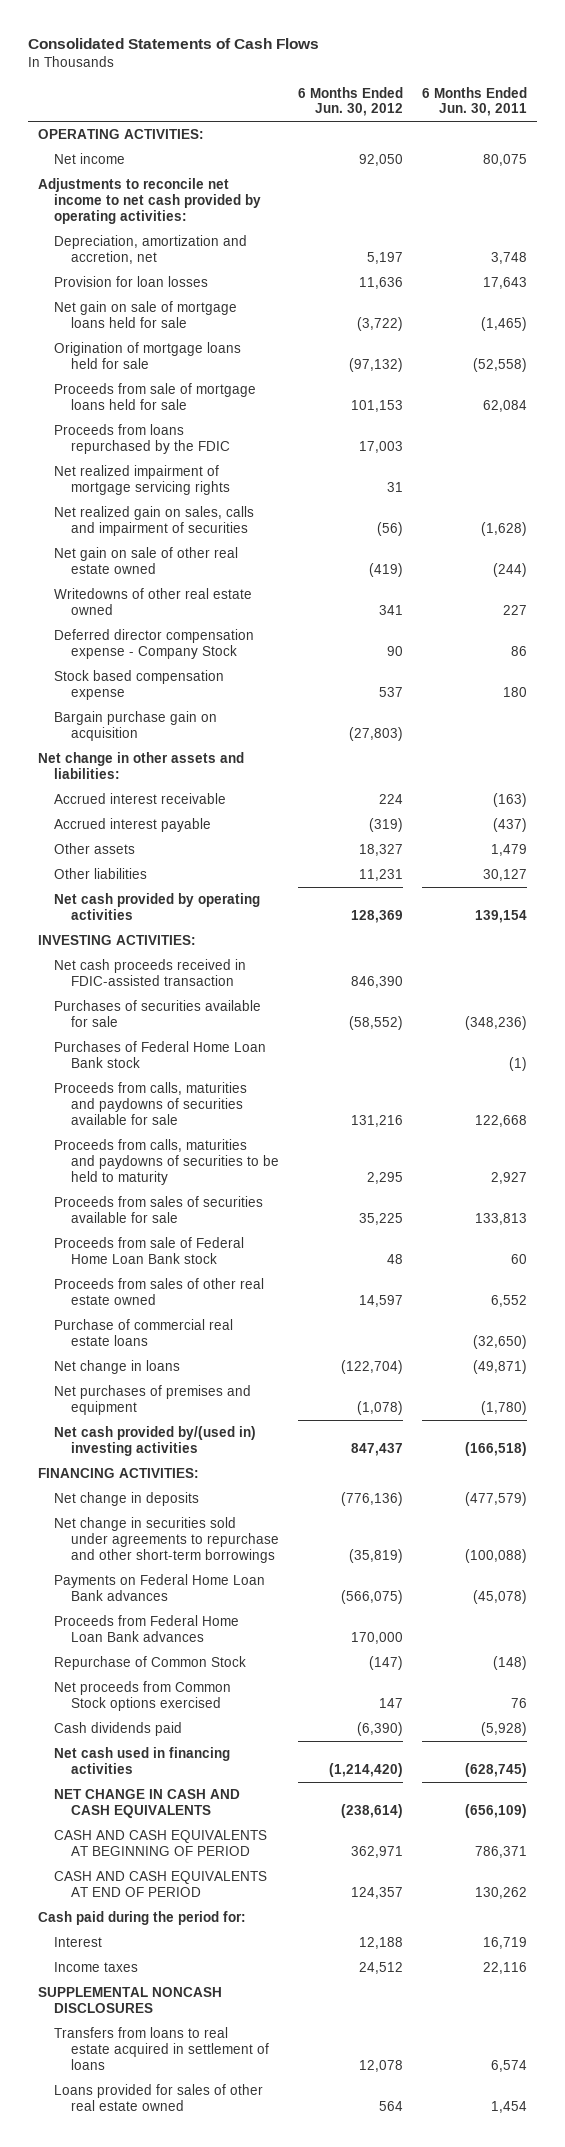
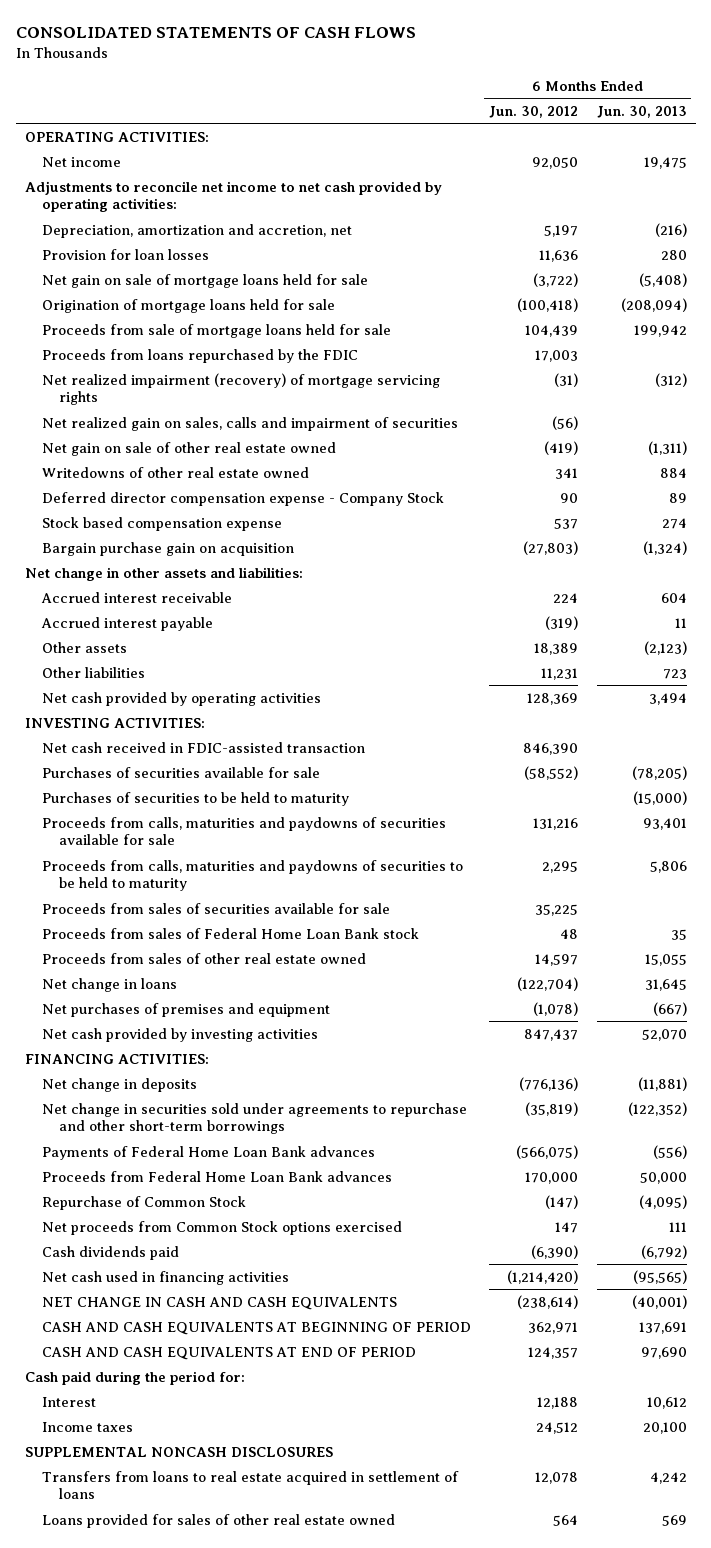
- Consolidated Statements of Cash Flows
+ CONSOLIDATED STATEMENTS OF CASH FLOWS
- | 6 Months Ended Jun. 30, 2012 | 6 Months Ended Jun. 30, 2011
+ | 6 Months Ended Jun. 30, 2012 | 6 Months Ended Jun. 30, 2013
- Origination of mortgage loans held for sale | (97,132) | (52,558)
- Proceeds from sale of mortgage loans held for sale | 101,153 | 62,084
+ Origination of mortgage loans held for sale | (100,418) | (208,094)
+ Proceeds from sale of mortgage loans held for sale | 104,439 | 199,942
- Net realized impairment of mortgage servicing rights | 31 |
+ Net realized impairment (recovery) of mortgage servicing rights | (31) | (312)
- Other assets | 18,327 | 1,479
+ Other assets | 18,389 | (2,123)
- Net cash proceeds received in FDIC-assisted transaction | 846,390 |
+ Net cash received in FDIC-assisted transaction | 846,390 |
- Purchases of Federal Home Loan Bank stock | | (1)
+ Purchases of securities to be held to maturity | | (15,000)
- Proceeds from sale of Federal Home Loan Bank stock | 48 | 60
+ Proceeds from sales of Federal Home Loan Bank stock | 48 | 35
- Purchase of commercial real estate loans | | (32,650)
- Net cash provided by/(used in) investing activities | 847,437 | (166,518)
+ Net cash provided by investing activities | 847,437 | 52,070
- Payments on Federal Home Loan Bank advances | (566,075) | (45,078)
+ Payments of Federal Home Loan Bank advances | (566,075) | (556)

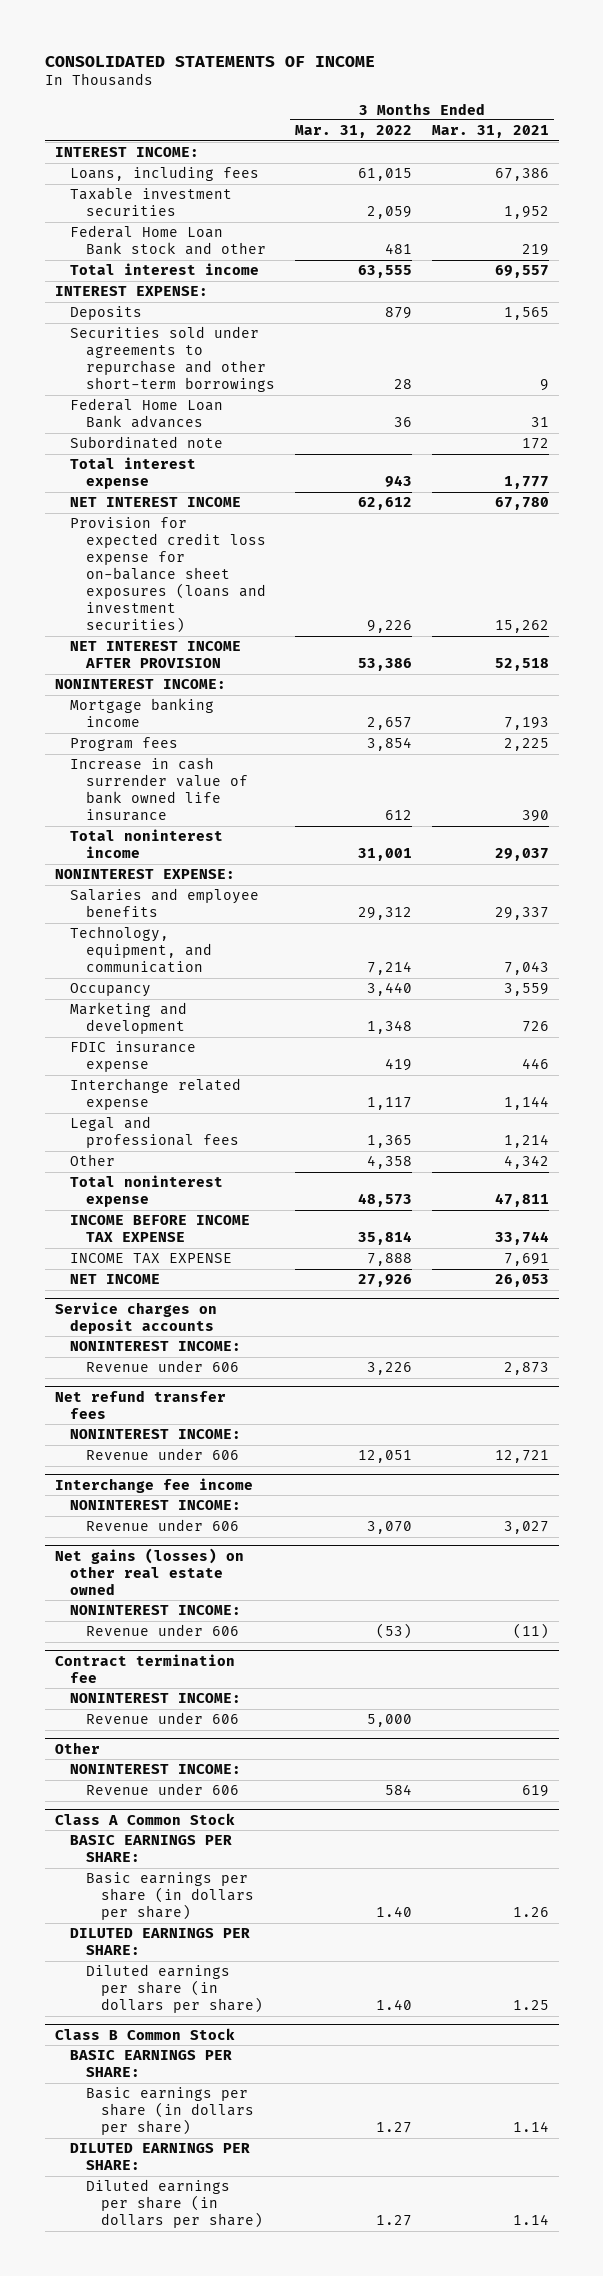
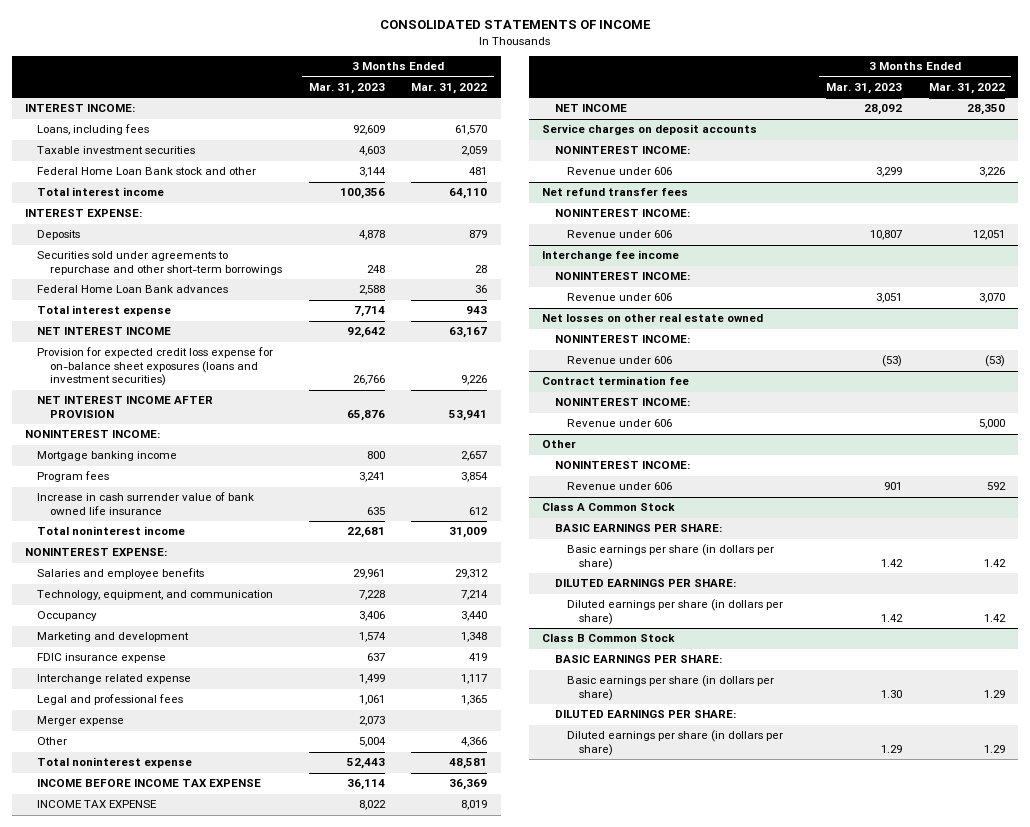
- | 3 Months Ended Mar. 31, 2022 | 3 Months Ended Mar. 31, 2021
+ | 3 Months Ended Mar. 31, 2023 | 3 Months Ended Mar. 31, 2022
- Loans, including fees | 61,015 | 67,386
+ Loans, including fees | 92,609 | 61,570
- Total interest income | 63,555 | 69,557
+ Total interest income | 100,356 | 64,110
- Subordinated note | | 172
- NET INTEREST INCOME | 62,612 | 67,780
+ NET INTEREST INCOME | 92,642 | 63,167
- NET INTEREST INCOME AFTER PROVISION | 53,386 | 52,518
+ NET INTEREST INCOME AFTER PROVISION | 65,876 | 53,941
- Total noninterest income | 31,001 | 29,037
+ Total noninterest income | 22,681 | 31,009
- Other | 4,358 | 4,342
- Total noninterest expense | 48,573 | 47,811
- INCOME BEFORE INCOME TAX EXPENSE | 35,814 | 33,744
- INCOME TAX EXPENSE | 7,888 | 7,691
- NET INCOME | 27,926 | 26,053
+ Merger expense | 2,073 |
+ Other | 5,004 | 4,366
+ Total noninterest expense | 52,443 | 48,581
+ INCOME BEFORE INCOME TAX EXPENSE | 36,114 | 36,369
+ INCOME TAX EXPENSE | 8,022 | 8,019
+ NET INCOME | 28,092 | 28,350
- Net gains (losses) on other real estate owned
+ Net losses on other real estate owned
@ Other
- Revenue under 606 | 584 | 619
+ Revenue under 606 | 901 | 592
@ Class A Common Stock
- Basic earnings per share (in dollars per share) | 1.40 | 1.26
+ Basic earnings per share (in dollars per share) | 1.42 | 1.42
- Diluted earnings per share (in dollars per share) | 1.40 | 1.25
+ Diluted earnings per share (in dollars per share) | 1.42 | 1.42
@ Class B Common Stock
- Basic earnings per share (in dollars per share) | 1.27 | 1.14
+ Basic earnings per share (in dollars per share) | 1.30 | 1.29
- Diluted earnings per share (in dollars per share) | 1.27 | 1.14
+ Diluted earnings per share (in dollars per share) | 1.29 | 1.29

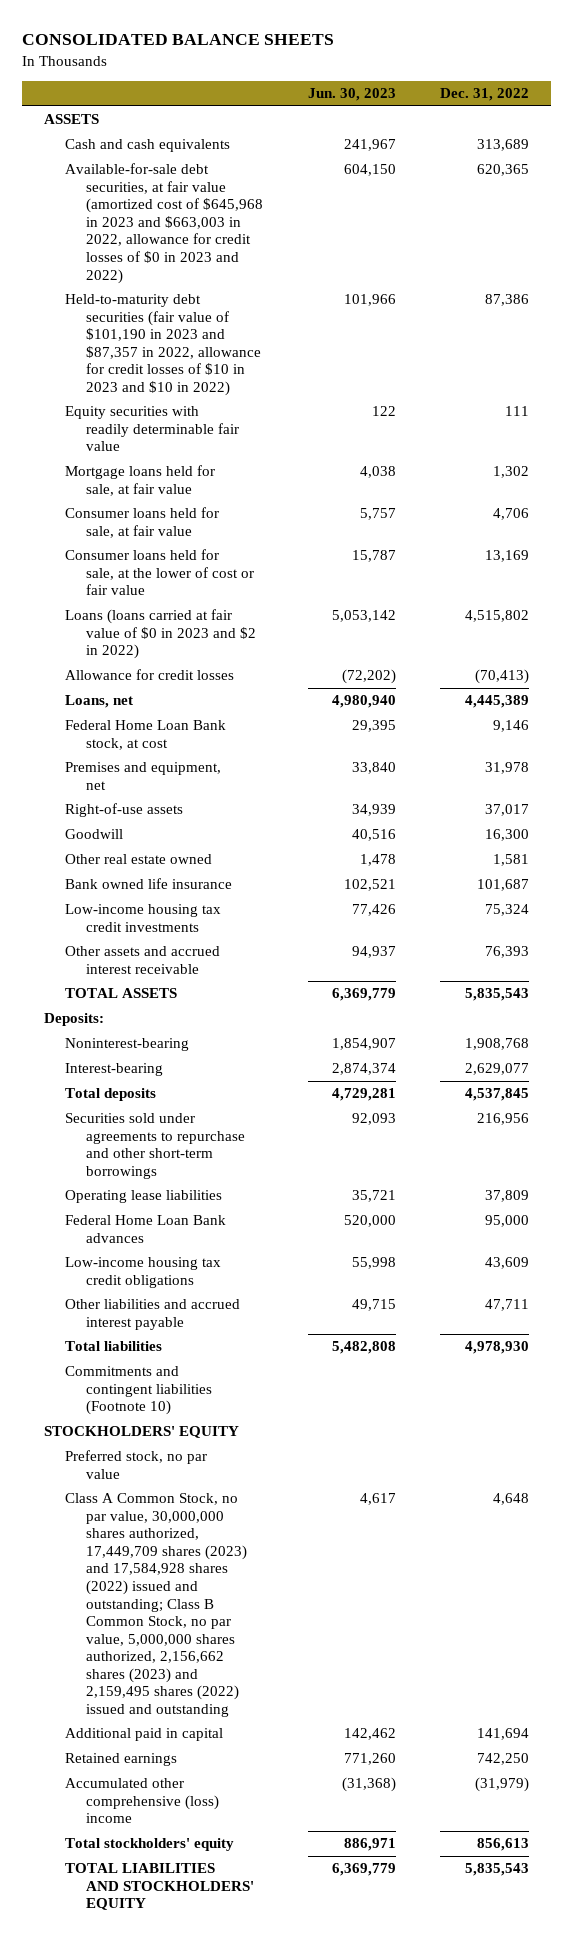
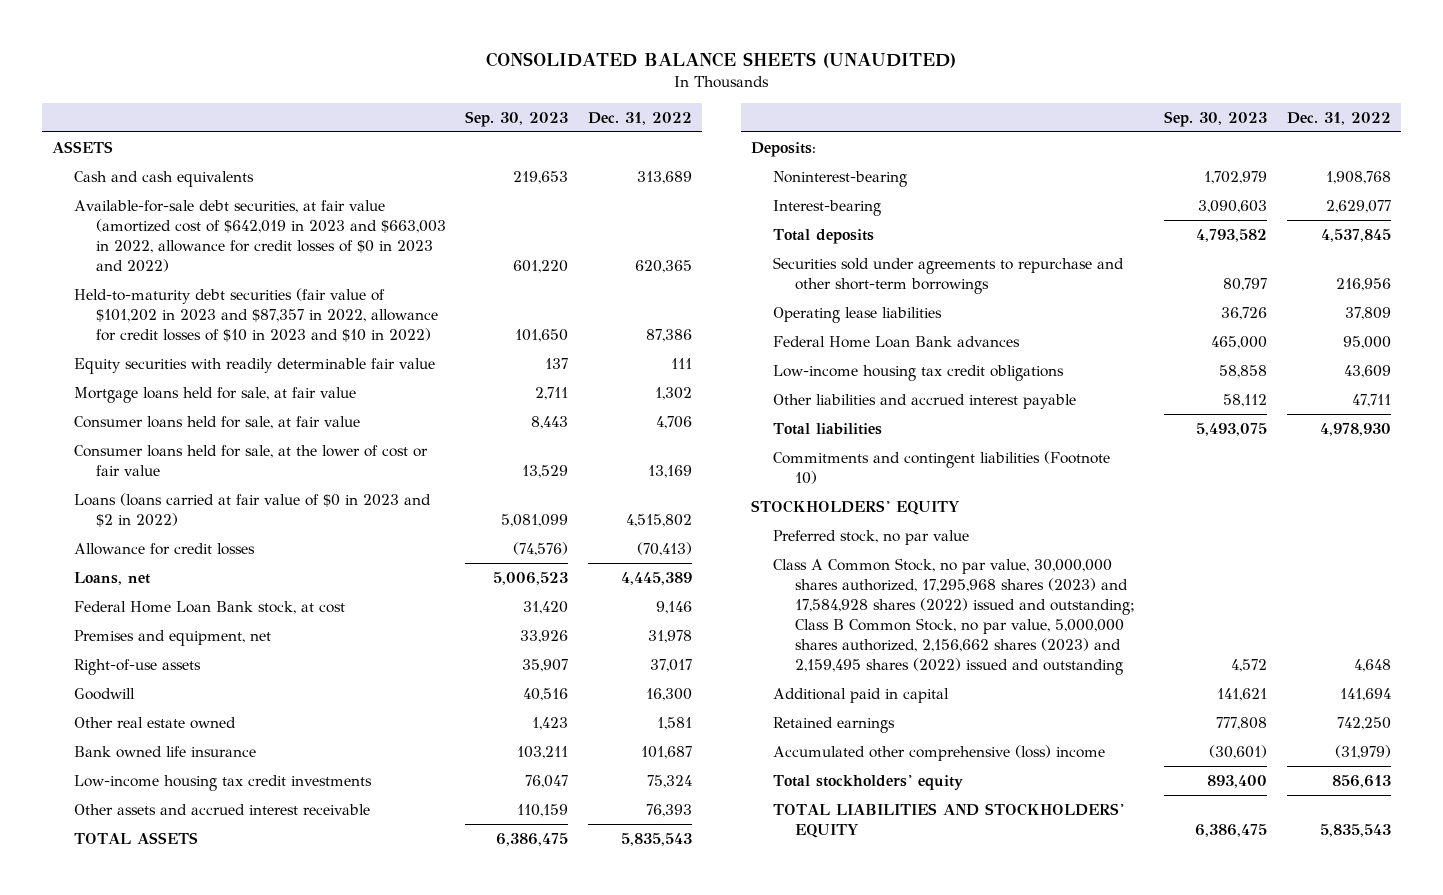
- CONSOLIDATED BALANCE SHEETS
+ CONSOLIDATED BALANCE SHEETS (UNAUDITED)
- | Jun. 30, 2023 | Dec. 31, 2022
+ | Sep. 30, 2023 | Dec. 31, 2022
- Available-for-sale debt securities, at fair value (amortized cost of $645,968 in 2023 and $663,003 in 2022, allowance for credit losses of $0 in 2023 and 2022) | 604,150 | 620,365
- Held-to-maturity debt securities (fair value of $101,190 in 2023 and $87,357 in 2022, allowance for credit losses of $10 in 2023 and $10 in 2022) | 101,966 | 87,386
+ Available-for-sale debt securities, at fair value (amortized cost of $642,019 in 2023 and $663,003 in 2022, allowance for credit losses of $0 in 2023 and 2022) | 601,220 | 620,365
+ Held-to-maturity debt securities (fair value of $101,202 in 2023 and $87,357 in 2022, allowance for credit losses of $10 in 2023 and $10 in 2022) | 101,650 | 87,386
- Class A Common Stock, no par value, 30,000,000 shares authorized, 17,449,709 shares (2023) and 17,584,928 shares (2022) issued and outstanding; Class B Common Stock, no par value, 5,000,000 shares authorized, 2,156,662 shares (2023) and 2,159,495 shares (2022) issued and outstanding | 4,617 | 4,648
+ Class A Common Stock, no par value, 30,000,000 shares authorized, 17,295,968 shares (2023) and 17,584,928 shares (2022) issued and outstanding; Class B Common Stock, no par value, 5,000,000 shares authorized, 2,156,662 shares (2023) and 2,159,495 shares (2022) issued and outstanding | 4,572 | 4,648

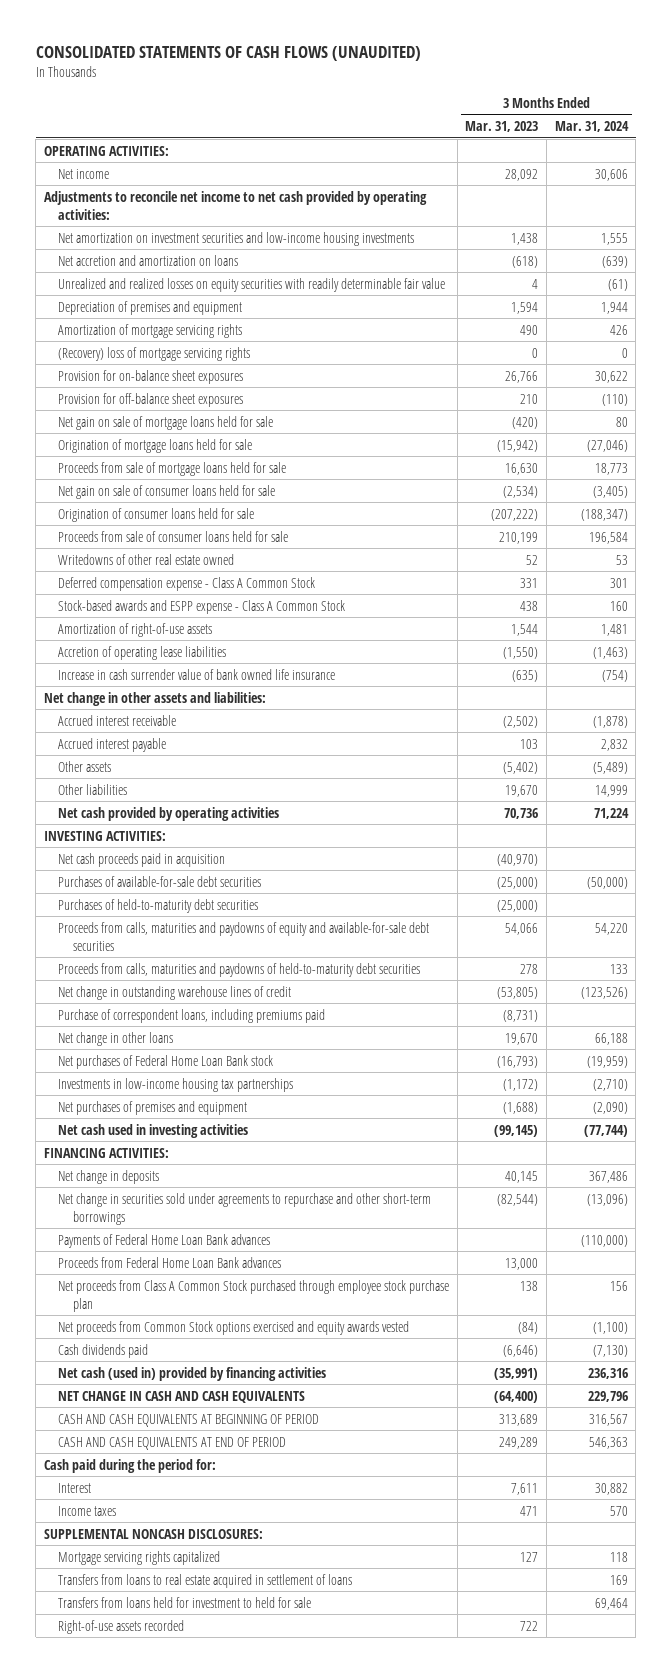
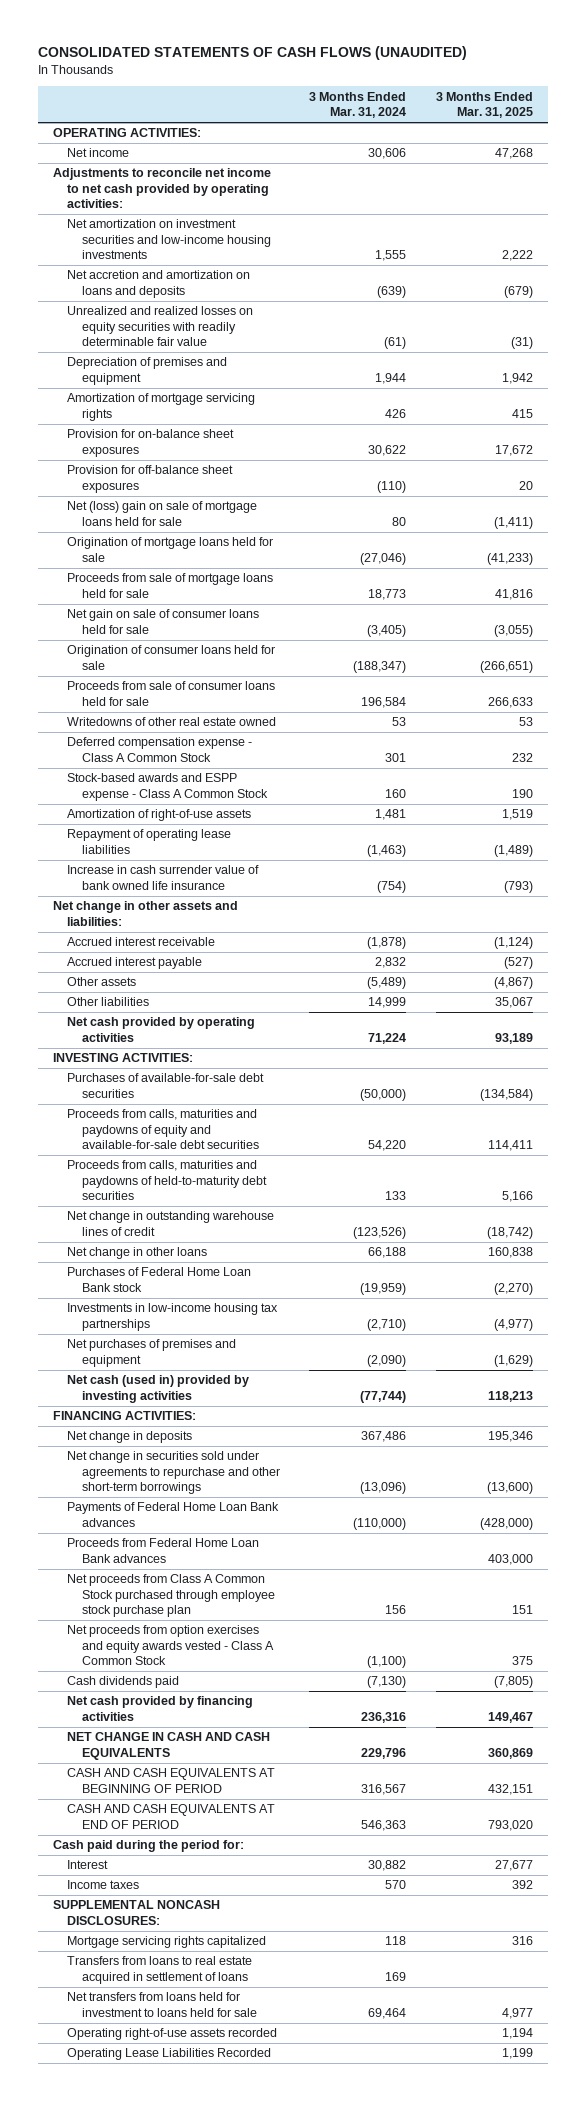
- | 3 Months Ended Mar. 31, 2023 | 3 Months Ended Mar. 31, 2024
+ | 3 Months Ended Mar. 31, 2024 | 3 Months Ended Mar. 31, 2025
- Net accretion and amortization on loans | (618) | (639)
+ Net accretion and amortization on loans and deposits | (639) | (679)
- (Recovery) loss of mortgage servicing rights | 0 | 0
- Net gain on sale of mortgage loans held for sale | (420) | 80
+ Net (loss) gain on sale of mortgage loans held for sale | 80 | (1,411)
- Accretion of operating lease liabilities | (1,550) | (1,463)
+ Repayment of operating lease liabilities | (1,463) | (1,489)
- Net cash proceeds paid in acquisition | (40,970) |
- Purchases of held-to-maturity debt securities | (25,000) |
- Purchase of correspondent loans, including premiums paid | (8,731) |
- Net purchases of Federal Home Loan Bank stock | (16,793) | (19,959)
+ Purchases of Federal Home Loan Bank stock | (19,959) | (2,270)
- Net cash used in investing activities | (99,145) | (77,744)
+ Net cash (used in) provided by investing activities | (77,744) | 118,213
- Net proceeds from Common Stock options exercised and equity awards vested | (84) | (1,100)
+ Net proceeds from option exercises and equity awards vested - Class A Common Stock | (1,100) | 375
- Net cash (used in) provided by financing activities | (35,991) | 236,316
+ Net cash provided by financing activities | 236,316 | 149,467
- Transfers from loans held for investment to held for sale | | 69,464
- Right-of-use assets recorded | 722 |
+ Net transfers from loans held for investment to loans held for sale | 69,464 | 4,977
+ Operating right-of-use assets recorded | | 1,194
+ Operating Lease Liabilities Recorded | | 1,199

